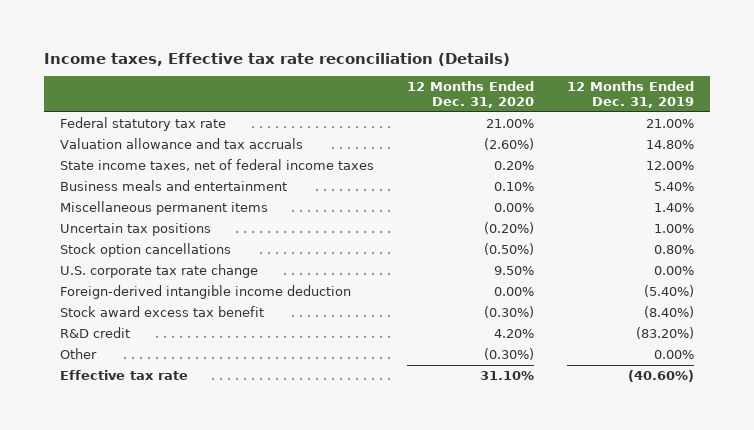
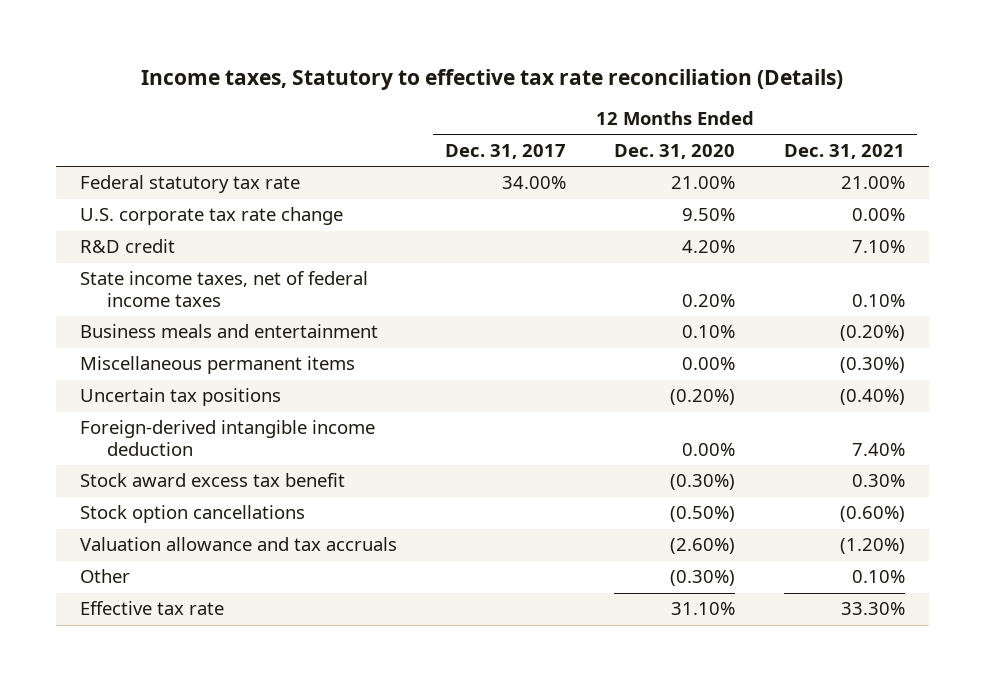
- Income taxes, Effective tax rate reconciliation (Details)
+ Income taxes, Statutory to effective tax rate reconciliation (Details)
- | 12 Months Ended Dec. 31, 2020 | 12 Months Ended Dec. 31, 2019
+ | 12 Months Ended Dec. 31, 2017 | 12 Months Ended Dec. 31, 2020 | 12 Months Ended Dec. 31, 2021
moved up: U.S. corporate tax rate change | | 9.50% | 0.00%
moved up: R&D credit | | 4.20% | 7.10%
moved down: Stock option cancellations | | (0.50%) | (0.60%)
moved down: Valuation allowance and tax accruals | | (2.60%) | (1.20%)

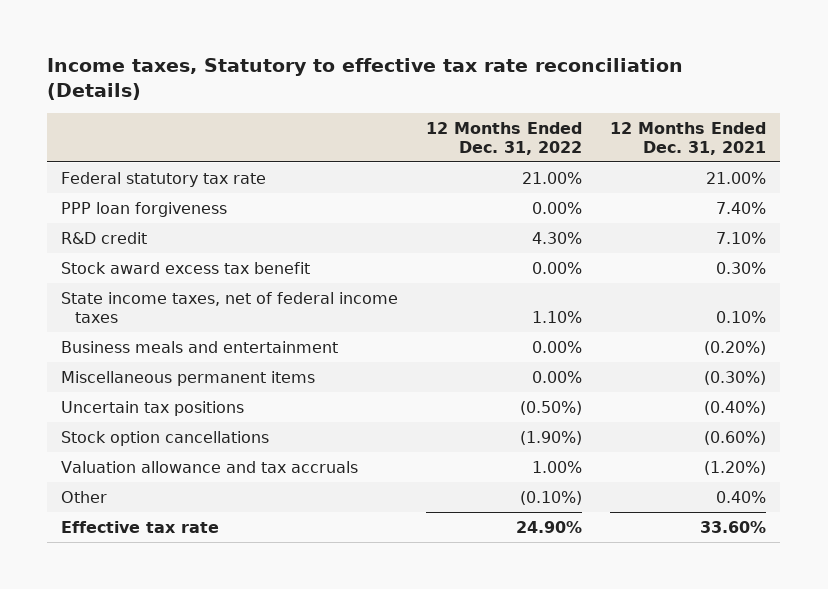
- | 12 Months Ended Dec. 31, 2017 | 12 Months Ended Dec. 31, 2020 | 12 Months Ended Dec. 31, 2021
+ | 12 Months Ended Dec. 31, 2022 | 12 Months Ended Dec. 31, 2021
- U.S. corporate tax rate change | | 9.50% | 0.00%
+ PPP loan forgiveness | 0.00% | 7.40%
moved up: Stock award excess tax benefit | 0.00% | 0.30%
- Foreign-derived intangible income deduction | | 0.00% | 7.40%
- Other | | (0.30%) | 0.10%
- Effective tax rate | | 31.10% | 33.30%
+ Other | (0.10%) | 0.40%
+ Effective tax rate | 24.90% | 33.60%

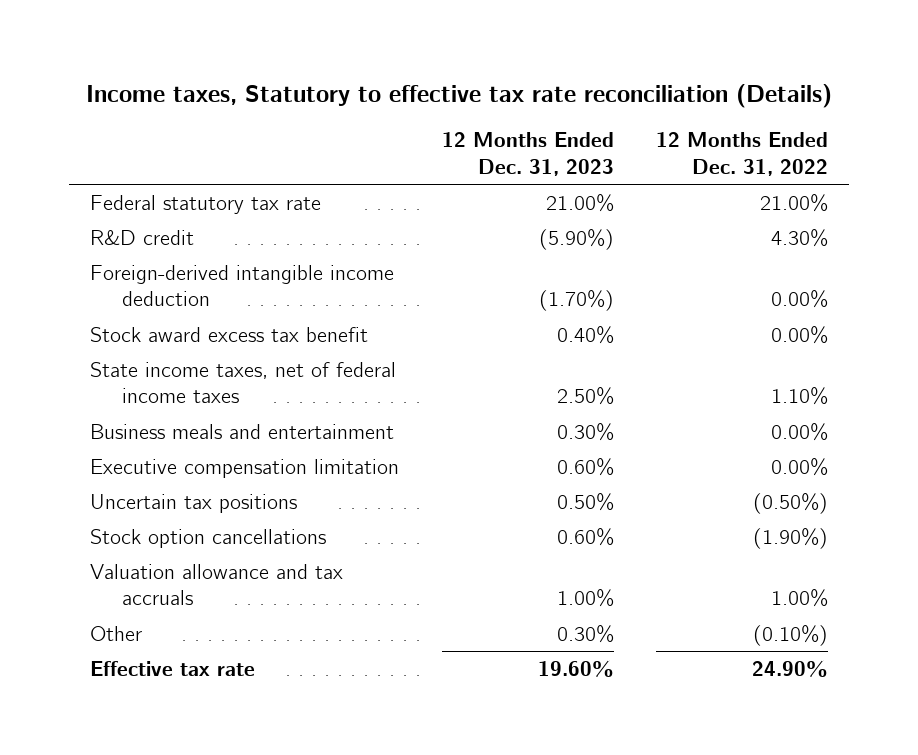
- | 12 Months Ended Dec. 31, 2022 | 12 Months Ended Dec. 31, 2021
+ | 12 Months Ended Dec. 31, 2023 | 12 Months Ended Dec. 31, 2022
- PPP loan forgiveness | 0.00% | 7.40%
+ Foreign-derived intangible income deduction | (1.70%) | 0.00%
- Miscellaneous permanent items | 0.00% | (0.30%)
+ Executive compensation limitation | 0.60% | 0.00%

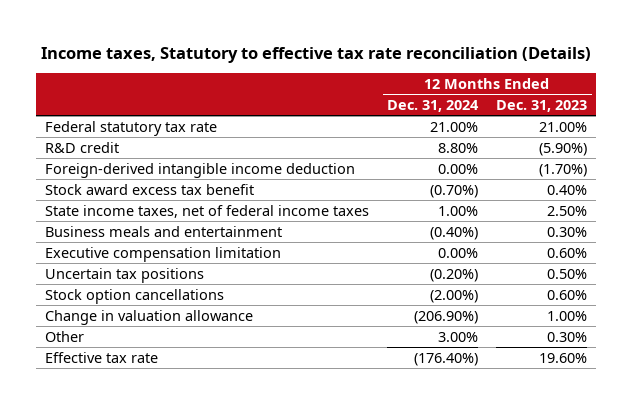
- | 12 Months Ended Dec. 31, 2023 | 12 Months Ended Dec. 31, 2022
+ | 12 Months Ended Dec. 31, 2024 | 12 Months Ended Dec. 31, 2023
- Valuation allowance and tax accruals | 1.00% | 1.00%
+ Change in valuation allowance | (206.90%) | 1.00%

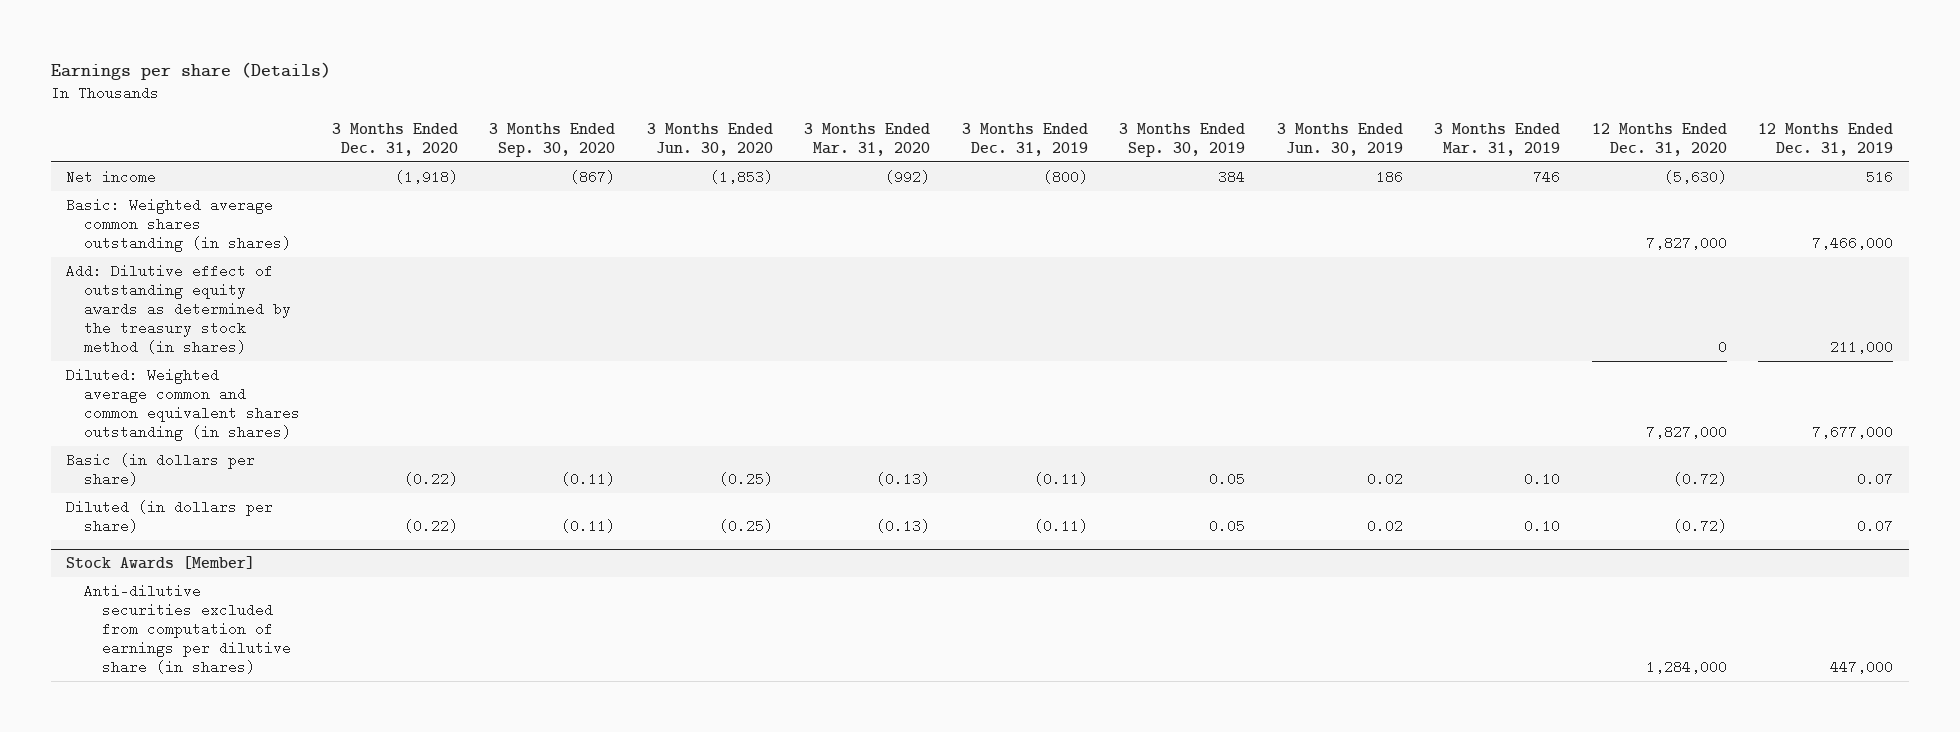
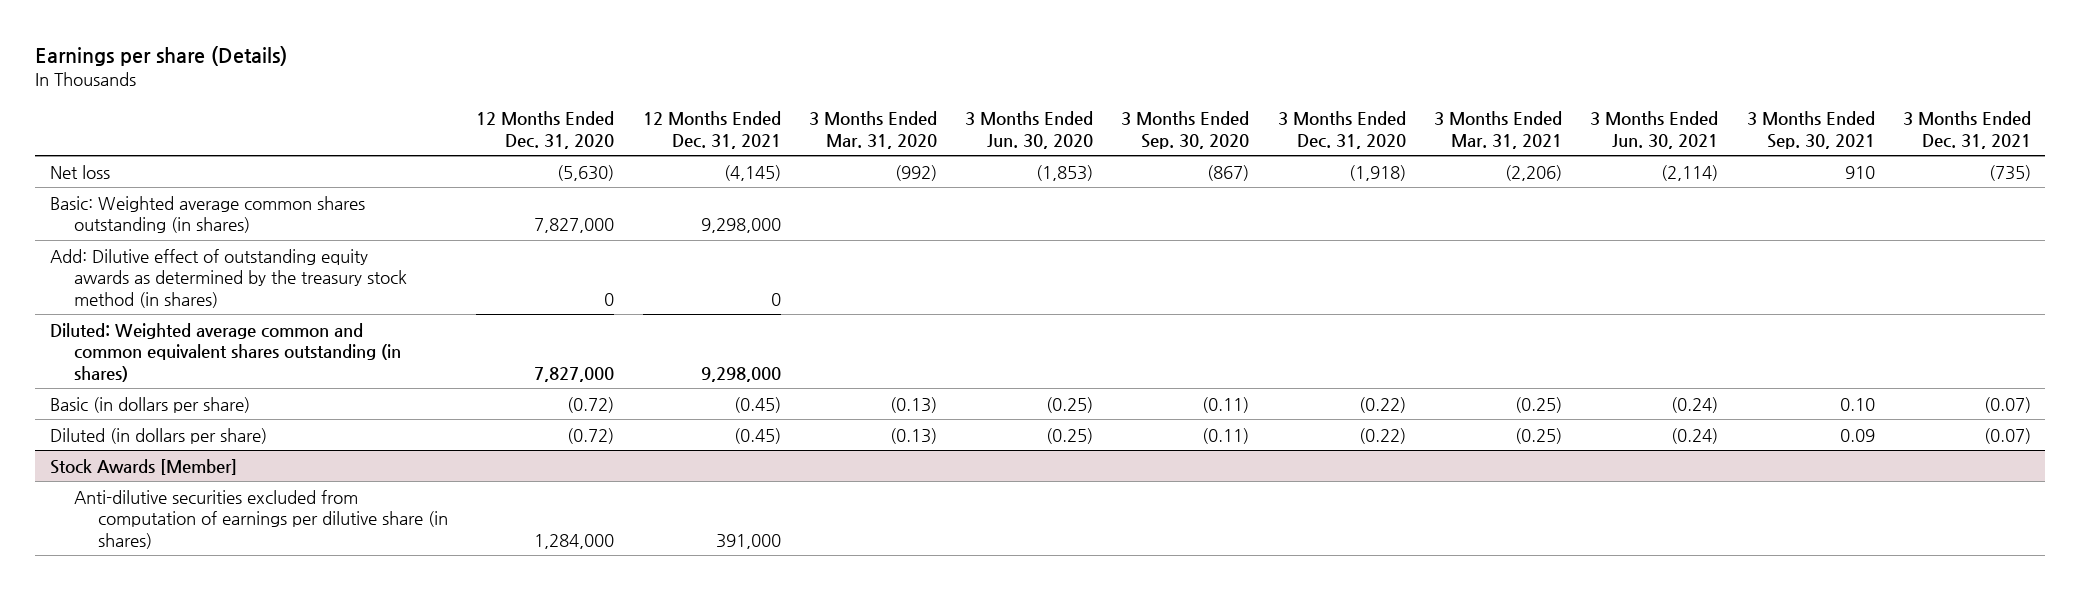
- | 3 Months Ended Dec. 31, 2020 | 3 Months Ended Sep. 30, 2020 | 3 Months Ended Jun. 30, 2020 | 3 Months Ended Mar. 31, 2020 | 3 Months Ended Dec. 31, 2019 | 3 Months Ended Sep. 30, 2019 | 3 Months Ended Jun. 30, 2019 | 3 Months Ended Mar. 31, 2019 | 12 Months Ended Dec. 31, 2020 | 12 Months Ended Dec. 31, 2019
+ | 12 Months Ended Dec. 31, 2020 | 12 Months Ended Dec. 31, 2021 | 3 Months Ended Mar. 31, 2020 | 3 Months Ended Jun. 30, 2020 | 3 Months Ended Sep. 30, 2020 | 3 Months Ended Dec. 31, 2020 | 3 Months Ended Mar. 31, 2021 | 3 Months Ended Jun. 30, 2021 | 3 Months Ended Sep. 30, 2021 | 3 Months Ended Dec. 31, 2021
- Net income | (1,918) | (867) | (1,853) | (992) | (800) | 384 | 186 | 746 | (5,630) | 516
+ Net loss | (5,630) | (4,145) | (992) | (1,853) | (867) | (1,918) | (2,206) | (2,114) | 910 | (735)

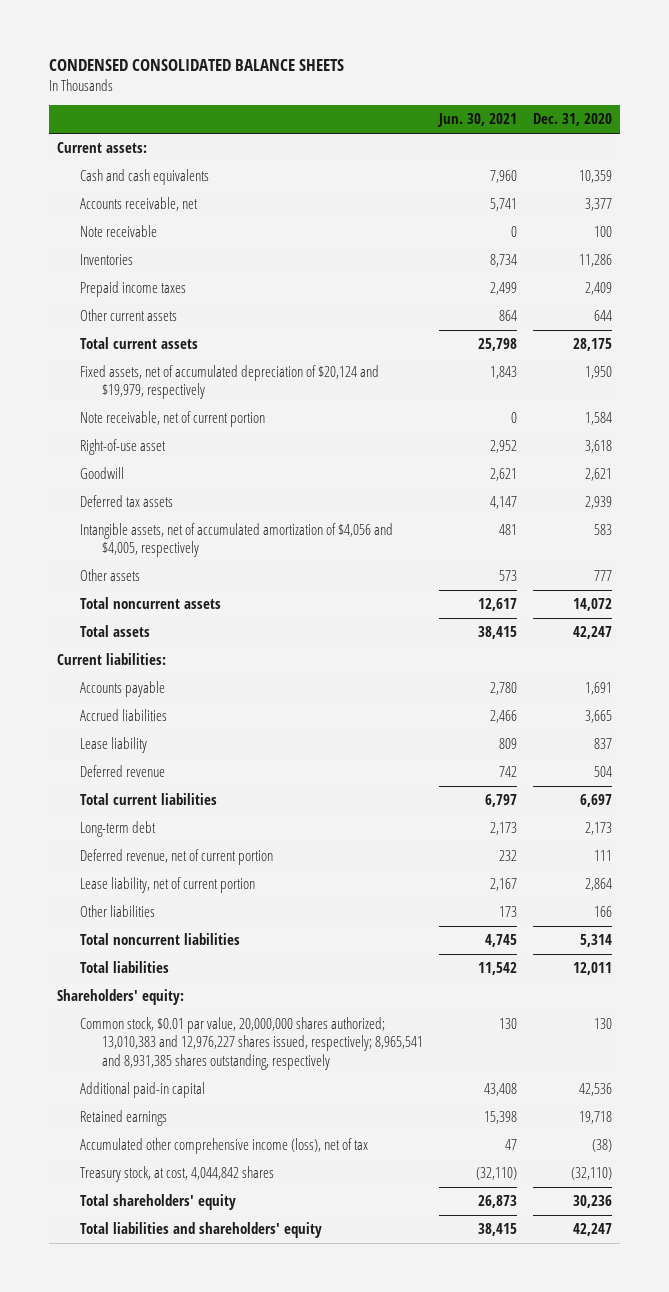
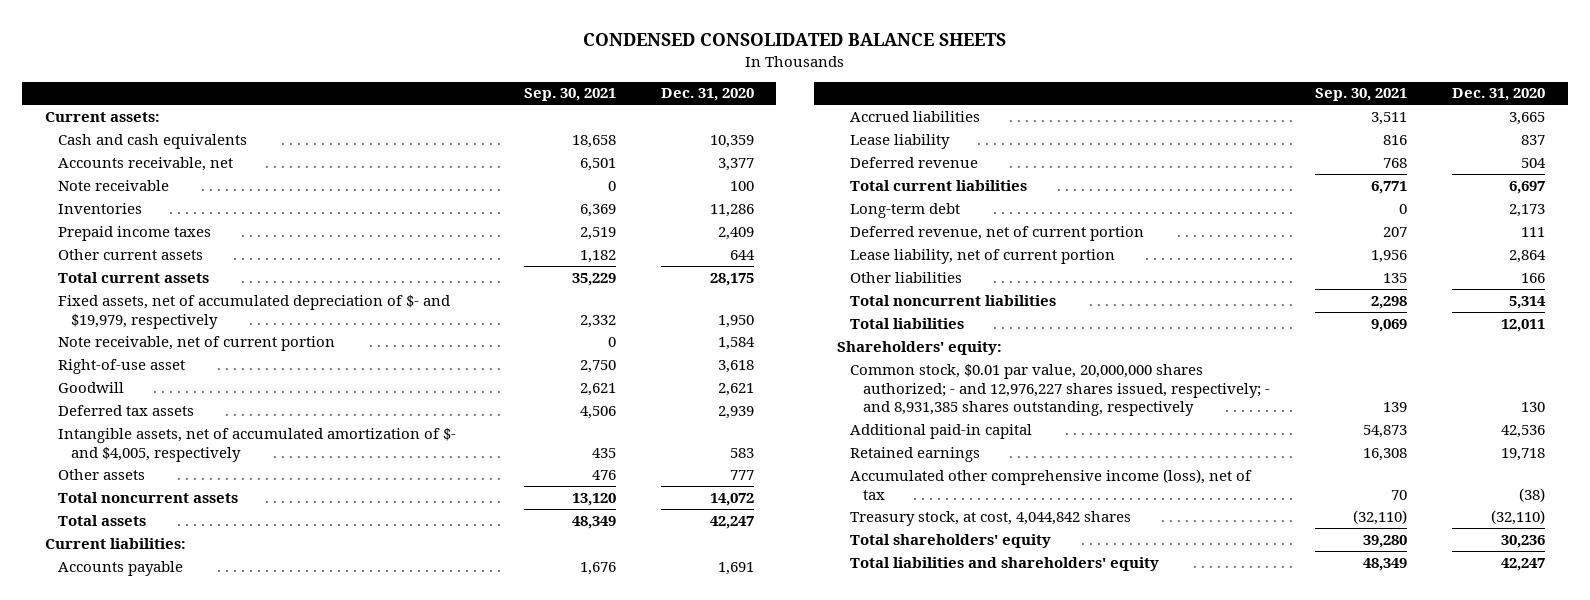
- | Jun. 30, 2021 | Dec. 31, 2020
+ | Sep. 30, 2021 | Dec. 31, 2020
- Fixed assets, net of accumulated depreciation of $20,124 and $19,979, respectively | 1,843 | 1,950
+ Fixed assets, net of accumulated depreciation of $- and $19,979, respectively | 2,332 | 1,950
- Intangible assets, net of accumulated amortization of $4,056 and $4,005, respectively | 481 | 583
+ Intangible assets, net of accumulated amortization of $- and $4,005, respectively | 435 | 583
- Common stock, $0.01 par value, 20,000,000 shares authorized; 13,010,383 and 12,976,227 shares issued, respectively; 8,965,541 and 8,931,385 shares outstanding, respectively | 130 | 130
+ Common stock, $0.01 par value, 20,000,000 shares authorized; - and 12,976,227 shares issued, respectively; - and 8,931,385 shares outstanding, respectively | 139 | 130

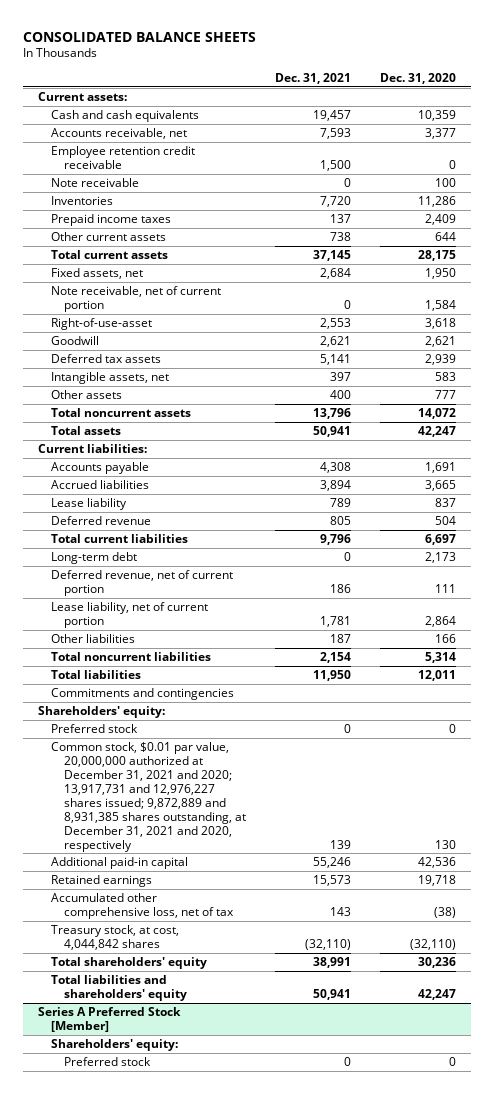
- CONDENSED CONSOLIDATED BALANCE SHEETS
+ CONSOLIDATED BALANCE SHEETS
- | Sep. 30, 2021 | Dec. 31, 2020
+ | Dec. 31, 2021 | Dec. 31, 2020
+ Employee retention credit receivable | 1,500 | 0
- Fixed assets, net of accumulated depreciation of $- and $19,979, respectively | 2,332 | 1,950
+ Fixed assets, net | 2,684 | 1,950
- Right-of-use asset | 2,750 | 3,618
+ Right-of-use-asset | 2,553 | 3,618
- Intangible assets, net of accumulated amortization of $- and $4,005, respectively | 435 | 583
+ Intangible assets, net | 397 | 583
+ Commitments and contingencies
- Common stock, $0.01 par value, 20,000,000 shares authorized; - and 12,976,227 shares issued, respectively; - and 8,931,385 shares outstanding, respectively | 139 | 130
+ Preferred stock | 0 | 0
+ Common stock, $0.01 par value, 20,000,000 authorized at December 31, 2021 and 2020; 13,917,731 and 12,976,227 shares issued; 9,872,889 and 8,931,385 shares outstanding, at December 31, 2021 and 2020, respectively | 139 | 130
- Accumulated other comprehensive income (loss), net of tax | 70 | (38)
+ Accumulated other comprehensive loss, net of tax | 143 | (38)
+ Series A Preferred Stock [Member]
+ Shareholders' equity:
+ Preferred stock | 0 | 0

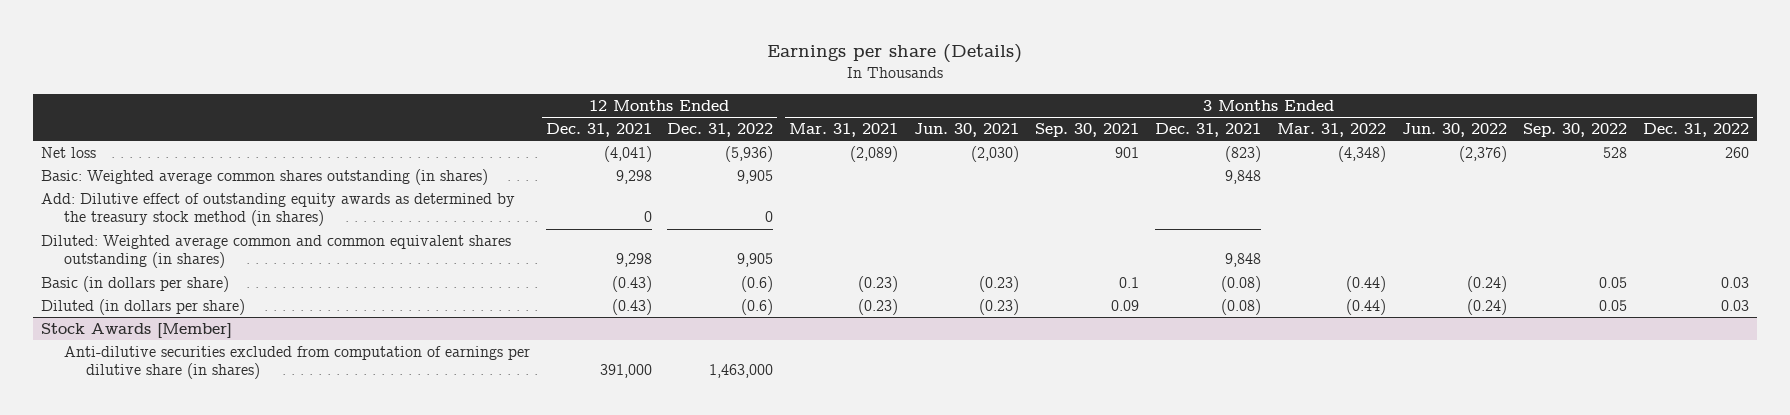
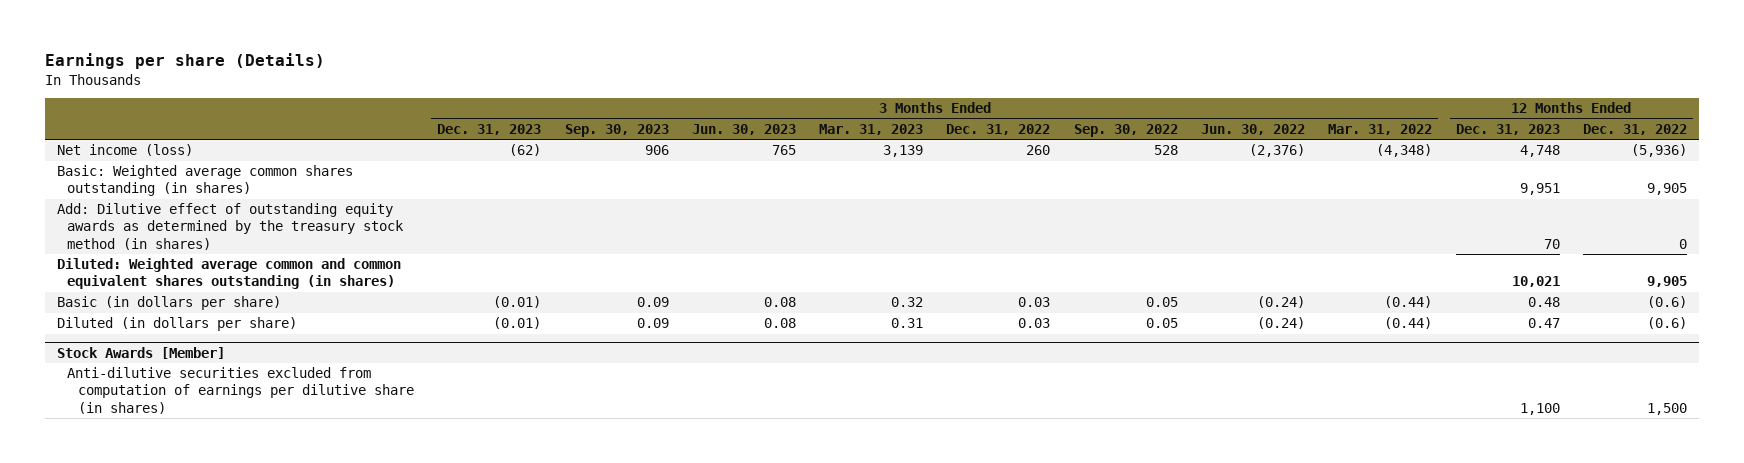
- | 12 Months Ended Dec. 31, 2021 | 12 Months Ended Dec. 31, 2022 | 3 Months Ended Mar. 31, 2021 | 3 Months Ended Jun. 30, 2021 | 3 Months Ended Sep. 30, 2021 | 3 Months Ended Dec. 31, 2021 | 3 Months Ended Mar. 31, 2022 | 3 Months Ended Jun. 30, 2022 | 3 Months Ended Sep. 30, 2022 | 3 Months Ended Dec. 31, 2022
+ | 3 Months Ended Dec. 31, 2023 | 3 Months Ended Sep. 30, 2023 | 3 Months Ended Jun. 30, 2023 | 3 Months Ended Mar. 31, 2023 | 3 Months Ended Dec. 31, 2022 | 3 Months Ended Sep. 30, 2022 | 3 Months Ended Jun. 30, 2022 | 3 Months Ended Mar. 31, 2022 | 12 Months Ended Dec. 31, 2023 | 12 Months Ended Dec. 31, 2022
- Net loss | (4,041) | (5,936) | (2,089) | (2,030) | 901 | (823) | (4,348) | (2,376) | 528 | 260
+ Net income (loss) | (62) | 906 | 765 | 3,139 | 260 | 528 | (2,376) | (4,348) | 4,748 | (5,936)
@ Stock Awards [Member]
- Anti-dilutive securities excluded from computation of earnings per dilutive share (in shares) | 391,000 | 1,463,000 | | | | | | | |
+ Anti-dilutive securities excluded from computation of earnings per dilutive share (in shares) | | | | | | | | | 1,100 | 1,500

